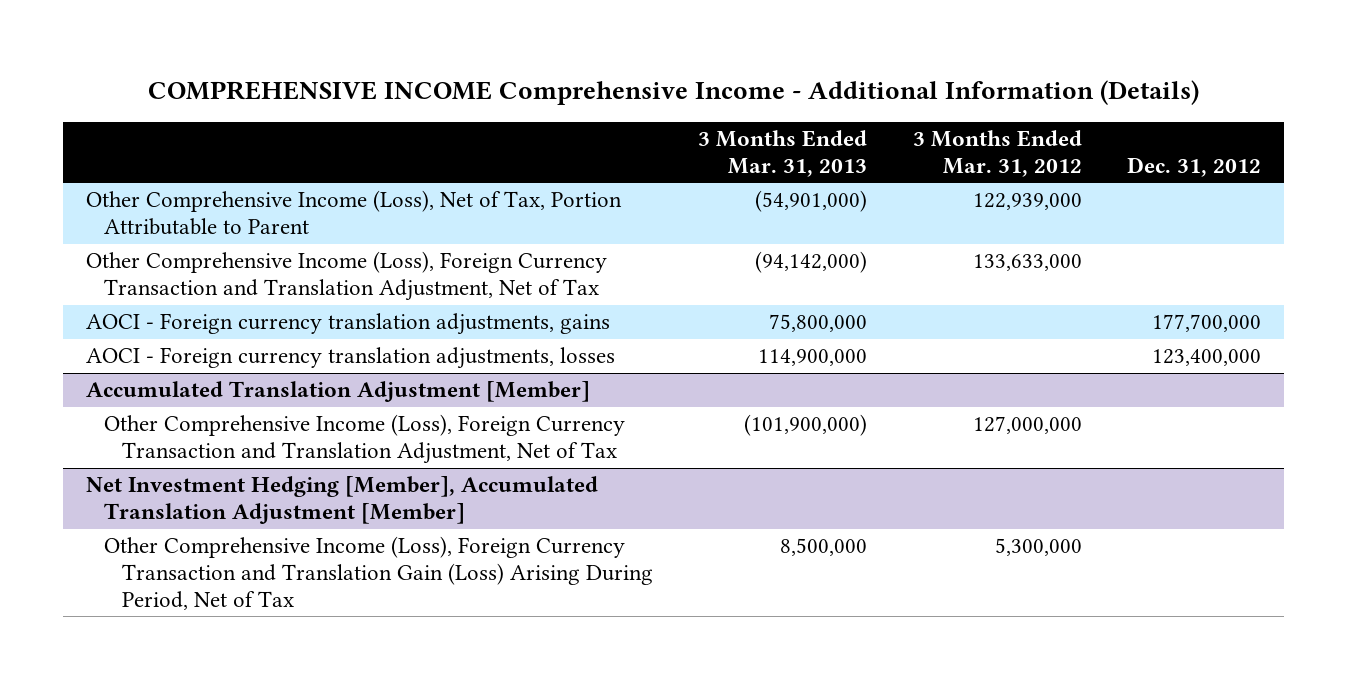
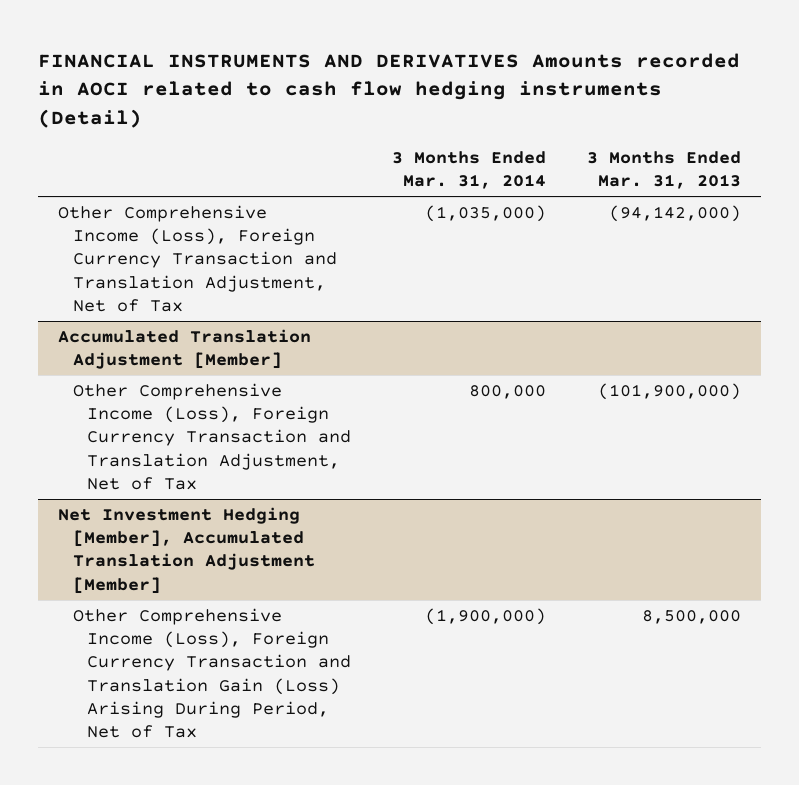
- COMPREHENSIVE INCOME Comprehensive Income - Additional Information (Details)
+ FINANCIAL INSTRUMENTS AND DERIVATIVES Amounts recorded in AOCI related to cash flow hedging instruments (Detail)
- | 3 Months Ended Mar. 31, 2013 | 3 Months Ended Mar. 31, 2012 | Dec. 31, 2012
+ | 3 Months Ended Mar. 31, 2014 | 3 Months Ended Mar. 31, 2013
- Other Comprehensive Income (Loss), Net of Tax, Portion Attributable to Parent | (54,901,000) | 122,939,000 |
- AOCI - Foreign currency translation adjustments, gains | 75,800,000 | | 177,700,000
- AOCI - Foreign currency translation adjustments, losses | 114,900,000 | | 123,400,000

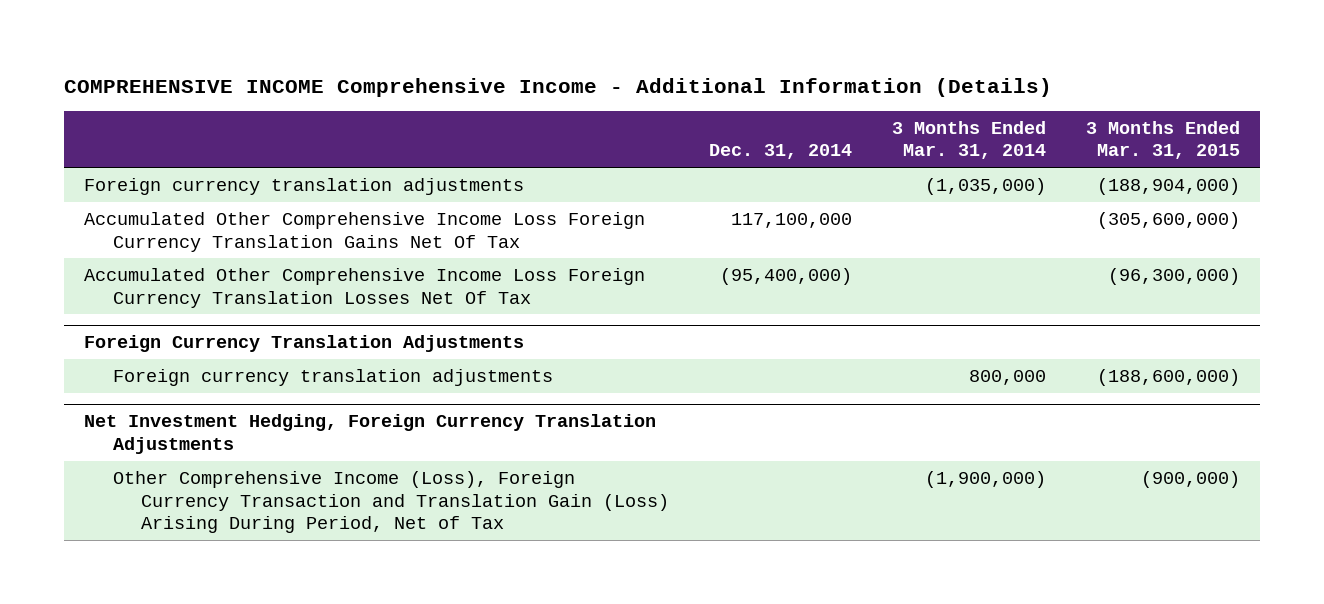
- FINANCIAL INSTRUMENTS AND DERIVATIVES Amounts recorded in AOCI related to cash flow hedging instruments (Detail)
+ COMPREHENSIVE INCOME Comprehensive Income - Additional Information (Details)
- | 3 Months Ended Mar. 31, 2014 | 3 Months Ended Mar. 31, 2013
+ | Dec. 31, 2014 | 3 Months Ended Mar. 31, 2014 | 3 Months Ended Mar. 31, 2015
- Other Comprehensive Income (Loss), Foreign Currency Transaction and Translation Adjustment, Net of Tax | (1,035,000) | (94,142,000)
- Accumulated Translation Adjustment [Member]
- Other Comprehensive Income (Loss), Foreign Currency Transaction and Translation Adjustment, Net of Tax | 800,000 | (101,900,000)
- Net Investment Hedging [Member], Accumulated Translation Adjustment [Member]
+ Foreign currency translation adjustments | | (1,035,000) | (188,904,000)
+ Accumulated Other Comprehensive Income Loss Foreign Currency Translation Gains Net Of Tax | 117,100,000 | | (305,600,000)
+ Accumulated Other Comprehensive Income Loss Foreign Currency Translation Losses Net Of Tax | (95,400,000) | | (96,300,000)
+ Foreign Currency Translation Adjustments
+ Foreign currency translation adjustments | | 800,000 | (188,600,000)
+ Net Investment Hedging, Foreign Currency Translation Adjustments

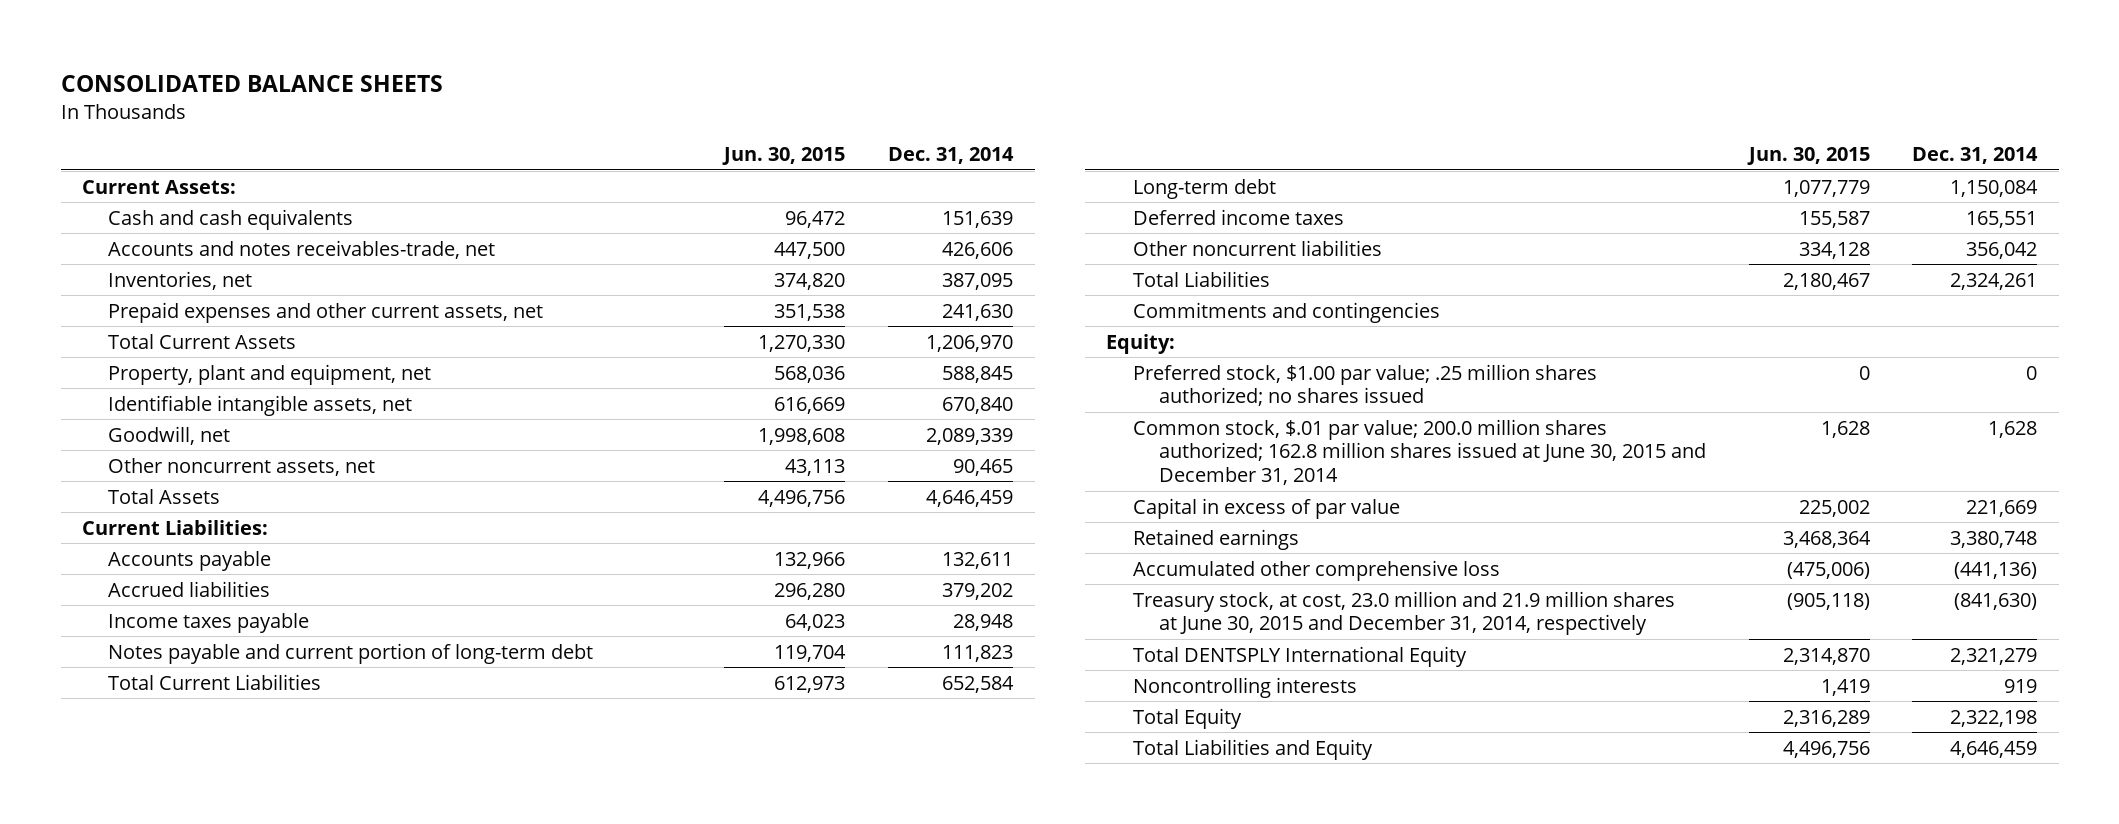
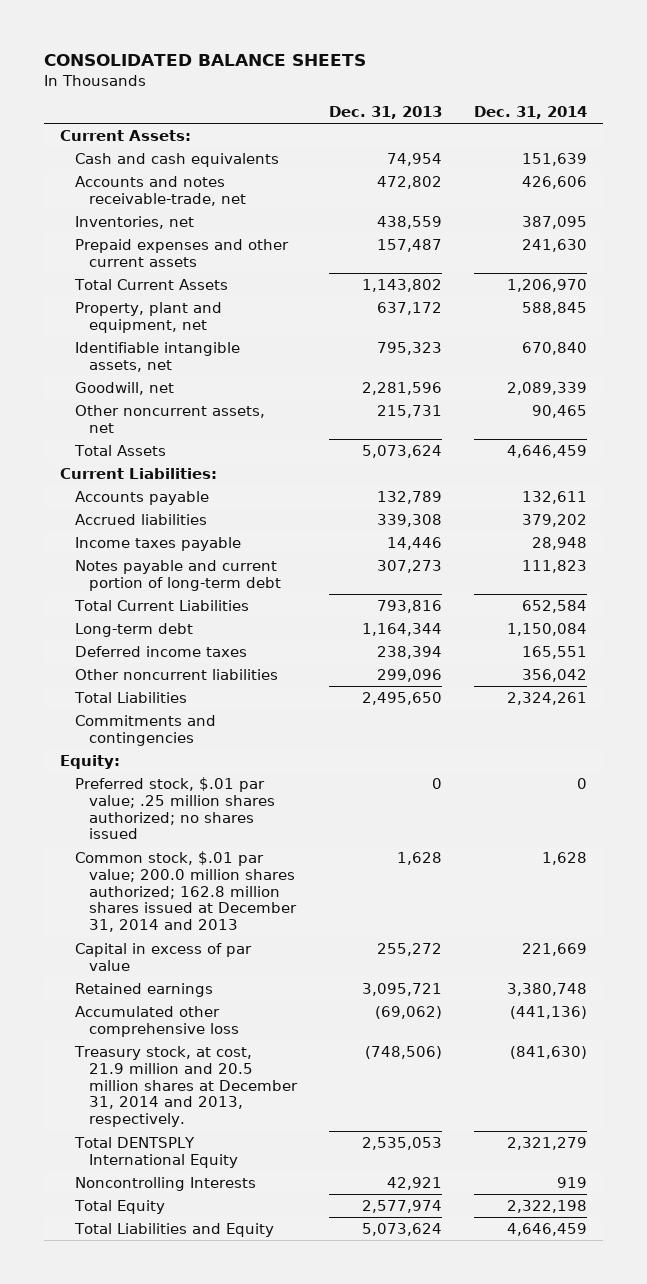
- | Jun. 30, 2015 | Dec. 31, 2014
+ | Dec. 31, 2013 | Dec. 31, 2014
- Accounts and notes receivables-trade, net | 447,500 | 426,606
+ Accounts and notes receivable-trade, net | 472,802 | 426,606
- Prepaid expenses and other current assets, net | 351,538 | 241,630
+ Prepaid expenses and other current assets | 157,487 | 241,630
- Preferred stock, $1.00 par value; .25 million shares authorized; no shares issued | 0 | 0
- Common stock, $.01 par value; 200.0 million shares authorized; 162.8 million shares issued at June 30, 2015 and December 31, 2014 | 1,628 | 1,628
+ Preferred stock, $.01 par value; .25 million shares authorized; no shares issued | 0 | 0
+ Common stock, $.01 par value; 200.0 million shares authorized; 162.8 million shares issued at December 31, 2014 and 2013 | 1,628 | 1,628
- Treasury stock, at cost, 23.0 million and 21.9 million shares at June 30, 2015 and December 31, 2014, respectively | (905,118) | (841,630)
+ Treasury stock, at cost, 21.9 million and 20.5 million shares at December 31, 2014 and 2013, respectively. | (748,506) | (841,630)
- Noncontrolling interests | 1,419 | 919
+ Noncontrolling Interests | 42,921 | 919

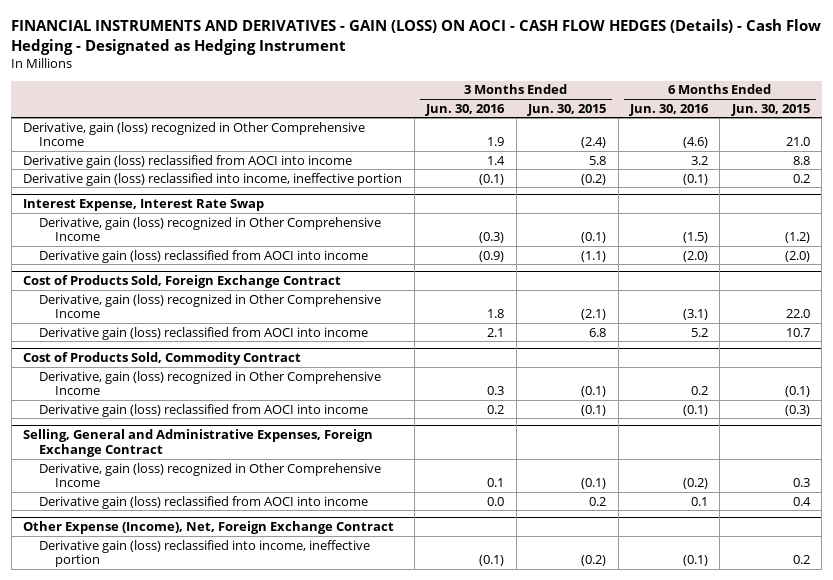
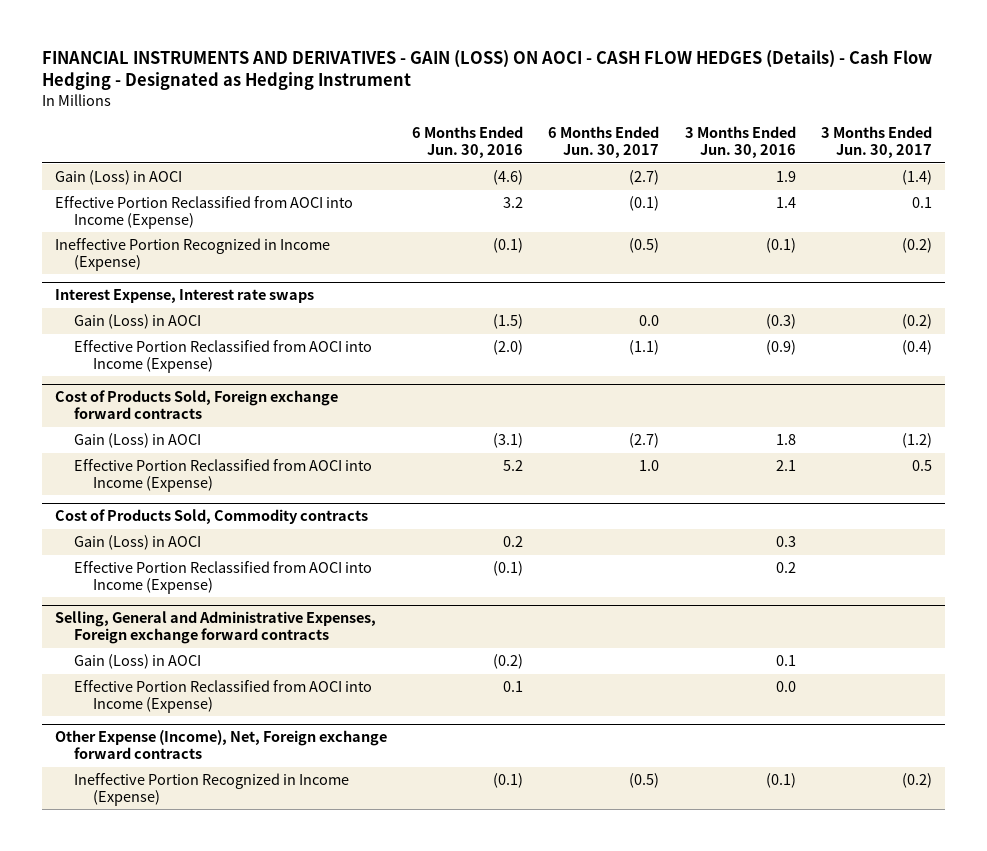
- | 3 Months Ended Jun. 30, 2016 | 3 Months Ended Jun. 30, 2015 | 6 Months Ended Jun. 30, 2016 | 6 Months Ended Jun. 30, 2015
+ | 6 Months Ended Jun. 30, 2016 | 6 Months Ended Jun. 30, 2017 | 3 Months Ended Jun. 30, 2016 | 3 Months Ended Jun. 30, 2017
- Derivative, gain (loss) recognized in Other Comprehensive Income | 1.9 | (2.4) | (4.6) | 21.0
- Derivative gain (loss) reclassified from AOCI into income | 1.4 | 5.8 | 3.2 | 8.8
- Derivative gain (loss) reclassified into income, ineffective portion | (0.1) | (0.2) | (0.1) | 0.2
- Interest Expense, Interest Rate Swap
- Derivative, gain (loss) recognized in Other Comprehensive Income | (0.3) | (0.1) | (1.5) | (1.2)
- Derivative gain (loss) reclassified from AOCI into income | (0.9) | (1.1) | (2.0) | (2.0)
- Cost of Products Sold, Foreign Exchange Contract
- Derivative, gain (loss) recognized in Other Comprehensive Income | 1.8 | (2.1) | (3.1) | 22.0
- Derivative gain (loss) reclassified from AOCI into income | 2.1 | 6.8 | 5.2 | 10.7
- Cost of Products Sold, Commodity Contract
- Derivative, gain (loss) recognized in Other Comprehensive Income | 0.3 | (0.1) | 0.2 | (0.1)
- Derivative gain (loss) reclassified from AOCI into income | 0.2 | (0.1) | (0.1) | (0.3)
- Selling, General and Administrative Expenses, Foreign Exchange Contract
- Derivative, gain (loss) recognized in Other Comprehensive Income | 0.1 | (0.1) | (0.2) | 0.3
- Derivative gain (loss) reclassified from AOCI into income | 0.0 | 0.2 | 0.1 | 0.4
- Other Expense (Income), Net, Foreign Exchange Contract
- Derivative gain (loss) reclassified into income, ineffective portion | (0.1) | (0.2) | (0.1) | 0.2
+ Gain (Loss) in AOCI | (4.6) | (2.7) | 1.9 | (1.4)
+ Effective Portion Reclassified from AOCI into Income (Expense) | 3.2 | (0.1) | 1.4 | 0.1
+ Ineffective Portion Recognized in Income (Expense) | (0.1) | (0.5) | (0.1) | (0.2)
+ Interest Expense, Interest rate swaps
+ Gain (Loss) in AOCI | (1.5) | 0.0 | (0.3) | (0.2)
+ Effective Portion Reclassified from AOCI into Income (Expense) | (2.0) | (1.1) | (0.9) | (0.4)
+ Cost of Products Sold, Foreign exchange forward contracts
+ Gain (Loss) in AOCI | (3.1) | (2.7) | 1.8 | (1.2)
+ Effective Portion Reclassified from AOCI into Income (Expense) | 5.2 | 1.0 | 2.1 | 0.5
+ Cost of Products Sold, Commodity contracts
+ Gain (Loss) in AOCI | 0.2 | | 0.3 |
+ Effective Portion Reclassified from AOCI into Income (Expense) | (0.1) | | 0.2 |
+ Selling, General and Administrative Expenses, Foreign exchange forward contracts
+ Gain (Loss) in AOCI | (0.2) | | 0.1 |
+ Effective Portion Reclassified from AOCI into Income (Expense) | 0.1 | | 0.0 |
+ Other Expense (Income), Net, Foreign exchange forward contracts
+ Ineffective Portion Recognized in Income (Expense) | (0.1) | (0.5) | (0.1) | (0.2)

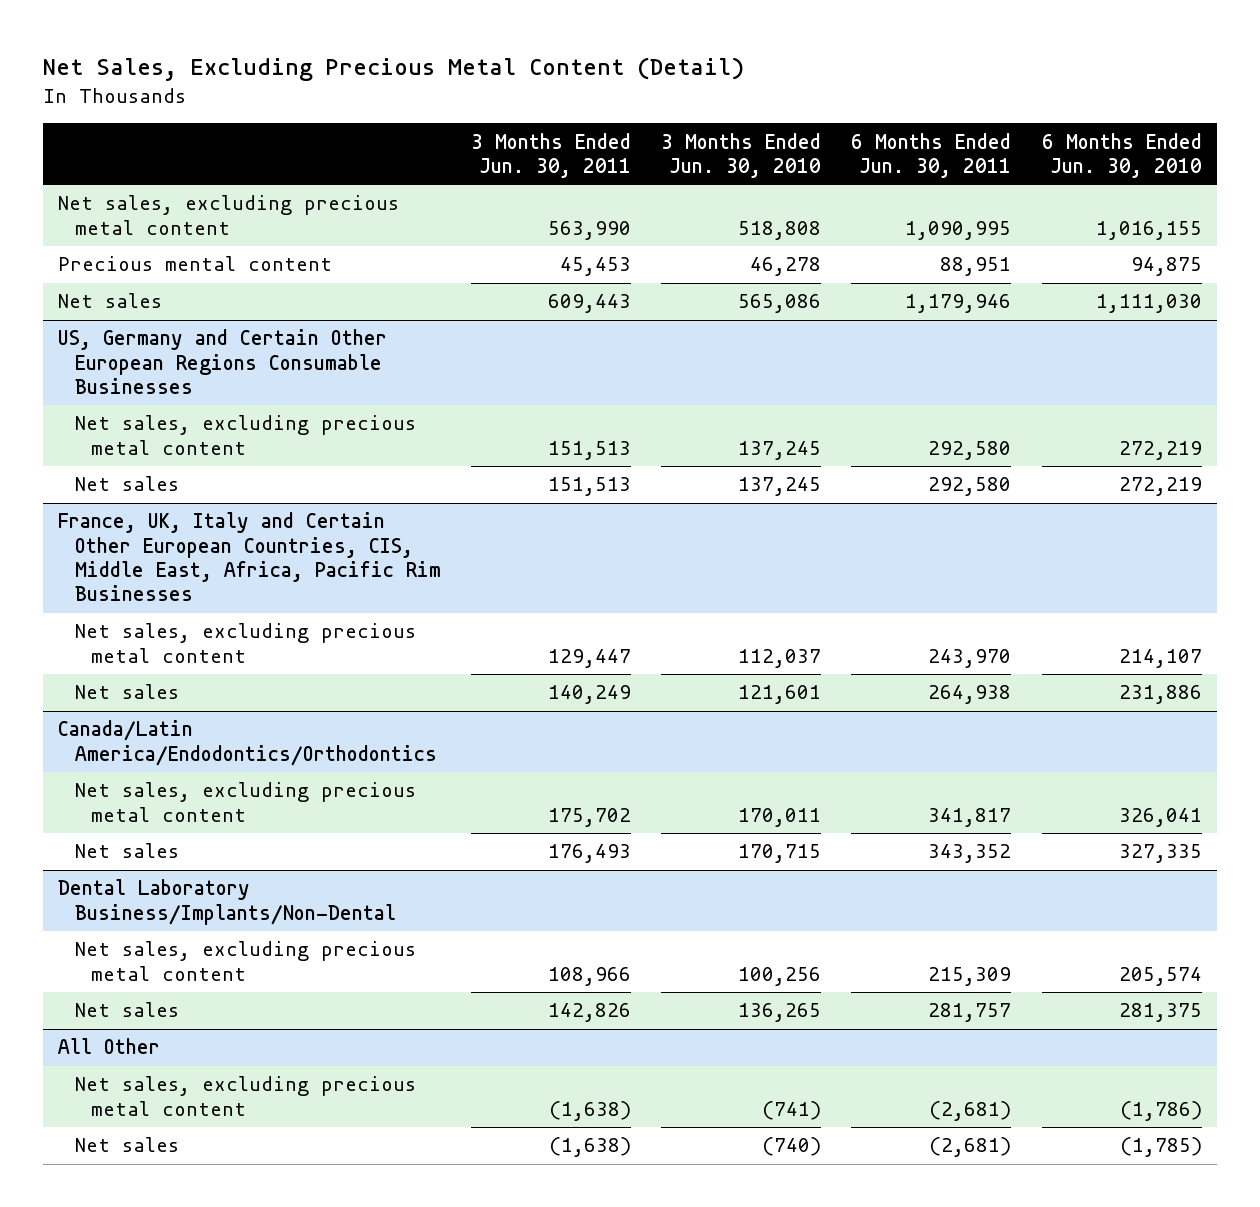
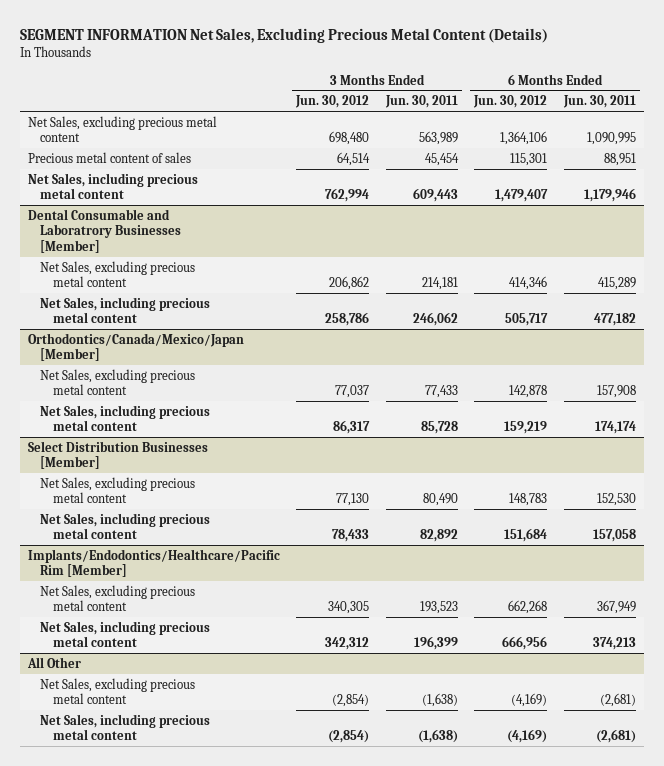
- Net Sales, Excluding Precious Metal Content (Detail)
+ SEGMENT INFORMATION Net Sales, Excluding Precious Metal Content (Details)
- | 3 Months Ended Jun. 30, 2011 | 3 Months Ended Jun. 30, 2010 | 6 Months Ended Jun. 30, 2011 | 6 Months Ended Jun. 30, 2010
+ | 3 Months Ended Jun. 30, 2012 | 3 Months Ended Jun. 30, 2011 | 6 Months Ended Jun. 30, 2012 | 6 Months Ended Jun. 30, 2011
- Net sales, excluding precious metal content | 563,990 | 518,808 | 1,090,995 | 1,016,155
- Precious mental content | 45,453 | 46,278 | 88,951 | 94,875
- Net sales | 609,443 | 565,086 | 1,179,946 | 1,111,030
- US, Germany and Certain Other European Regions Consumable Businesses
- Net sales, excluding precious metal content | 151,513 | 137,245 | 292,580 | 272,219
- Net sales | 151,513 | 137,245 | 292,580 | 272,219
- France, UK, Italy and Certain Other European Countries, CIS, Middle East, Africa, Pacific Rim Businesses
- Net sales, excluding precious metal content | 129,447 | 112,037 | 243,970 | 214,107
- Net sales | 140,249 | 121,601 | 264,938 | 231,886
- Canada/Latin America/Endodontics/Orthodontics
- Net sales, excluding precious metal content | 175,702 | 170,011 | 341,817 | 326,041
- Net sales | 176,493 | 170,715 | 343,352 | 327,335
- Dental Laboratory Business/Implants/Non-Dental
- Net sales, excluding precious metal content | 108,966 | 100,256 | 215,309 | 205,574
- Net sales | 142,826 | 136,265 | 281,757 | 281,375
+ Net Sales, excluding precious metal content | 698,480 | 563,989 | 1,364,106 | 1,090,995
+ Precious metal content of sales | 64,514 | 45,454 | 115,301 | 88,951
+ Net Sales, including precious metal content | 762,994 | 609,443 | 1,479,407 | 1,179,946
+ Dental Consumable and Laboratrory Businesses [Member]
+ Net Sales, excluding precious metal content | 206,862 | 214,181 | 414,346 | 415,289
+ Net Sales, including precious metal content | 258,786 | 246,062 | 505,717 | 477,182
+ Orthodontics/Canada/Mexico/Japan [Member]
+ Net Sales, excluding precious metal content | 77,037 | 77,433 | 142,878 | 157,908
+ Net Sales, including precious metal content | 86,317 | 85,728 | 159,219 | 174,174
+ Select Distribution Businesses [Member]
+ Net Sales, excluding precious metal content | 77,130 | 80,490 | 148,783 | 152,530
+ Net Sales, including precious metal content | 78,433 | 82,892 | 151,684 | 157,058
+ Implants/Endodontics/Healthcare/Pacific Rim [Member]
+ Net Sales, excluding precious metal content | 340,305 | 193,523 | 662,268 | 367,949
+ Net Sales, including precious metal content | 342,312 | 196,399 | 666,956 | 374,213
@ All Other
- Net sales, excluding precious metal content | (1,638) | (741) | (2,681) | (1,786)
- Net sales | (1,638) | (740) | (2,681) | (1,785)
+ Net Sales, excluding precious metal content | (2,854) | (1,638) | (4,169) | (2,681)
+ Net Sales, including precious metal content | (2,854) | (1,638) | (4,169) | (2,681)

